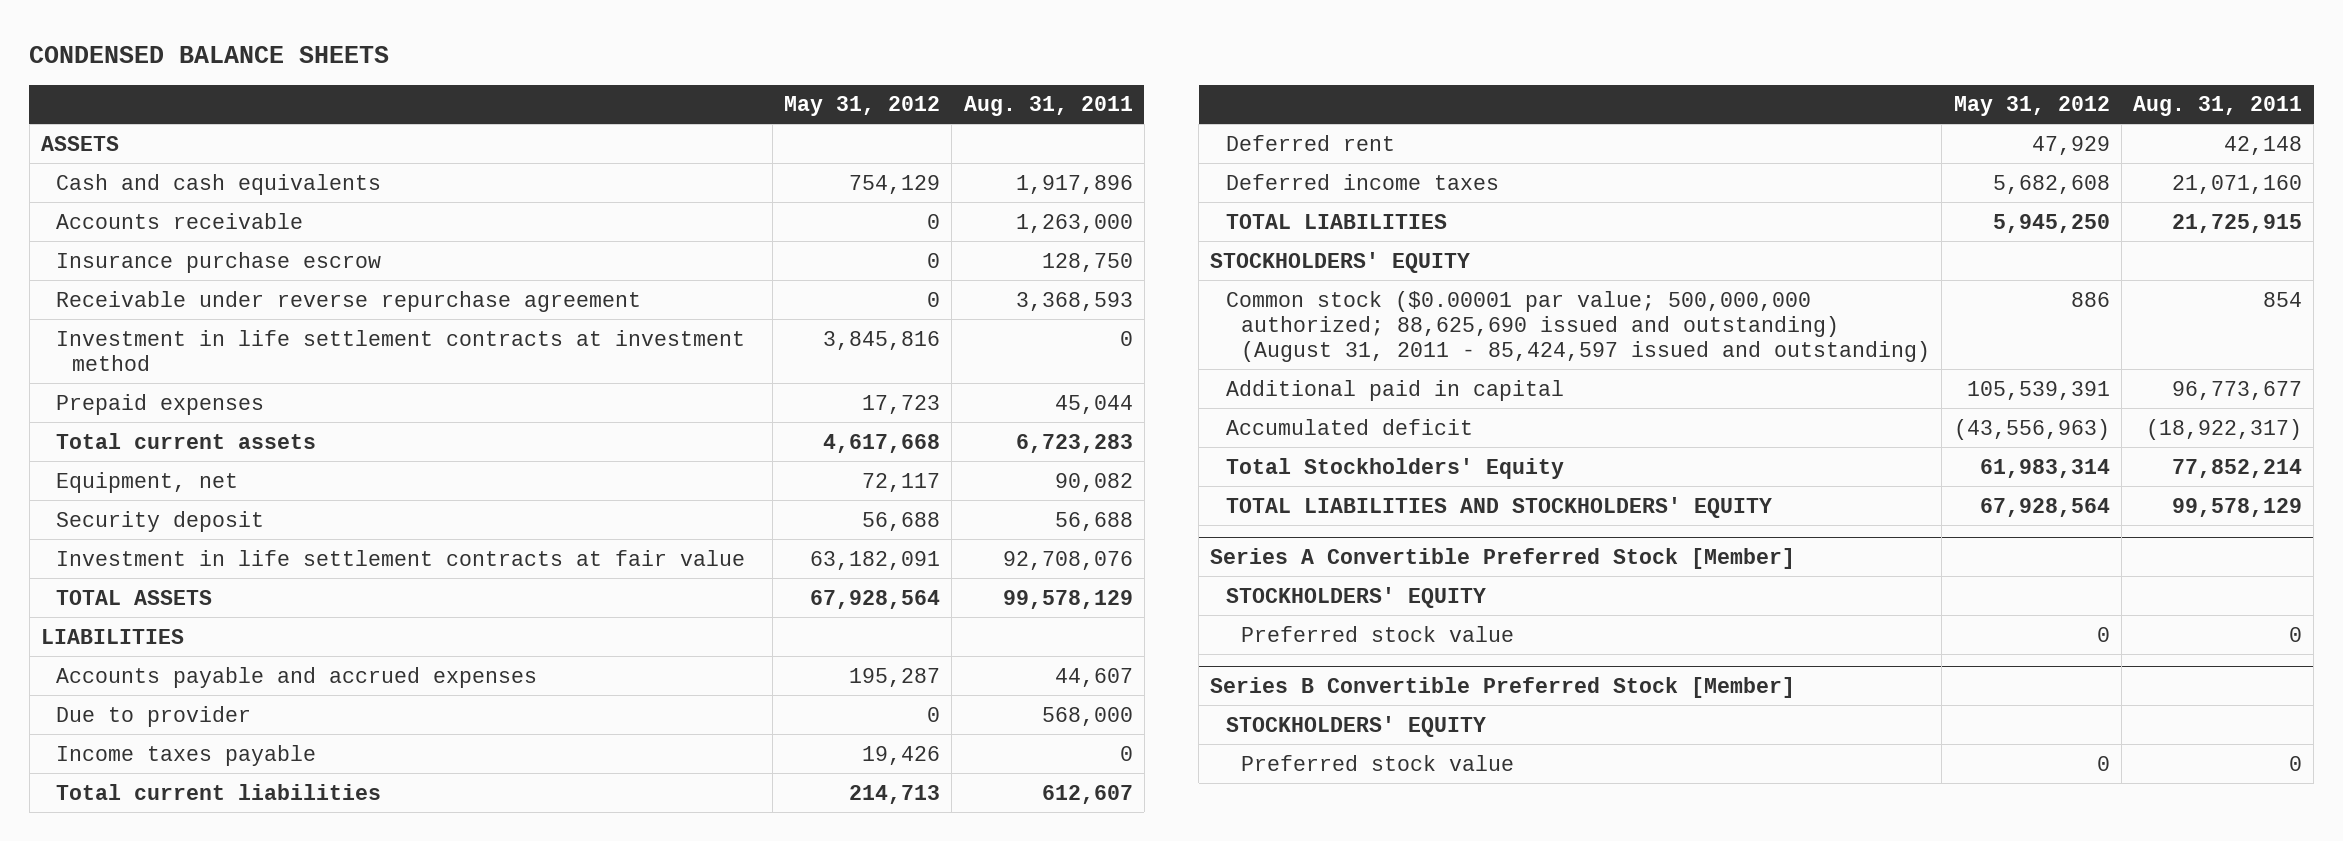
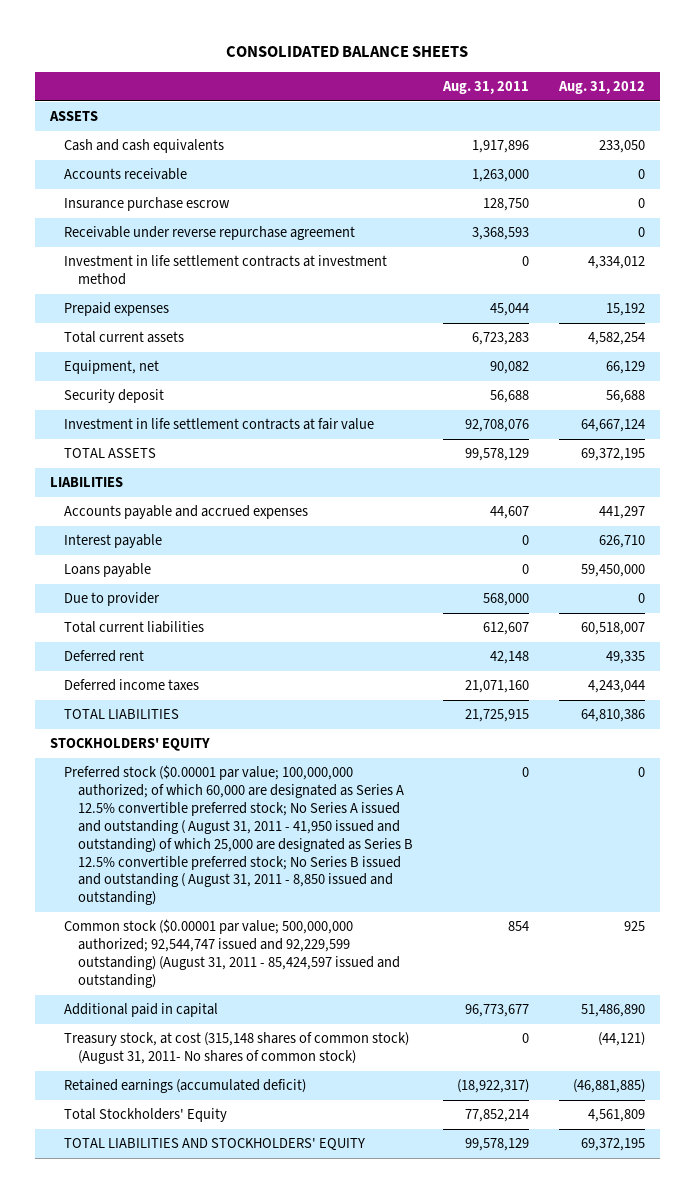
- CONDENSED BALANCE SHEETS
+ CONSOLIDATED BALANCE SHEETS
- | May 31, 2012 | Aug. 31, 2011
+ | Aug. 31, 2011 | Aug. 31, 2012
+ Interest payable | 0 | 626,710
+ Loans payable | 0 | 59,450,000
- Income taxes payable | 19,426 | 0
- Common stock ($0.00001 par value; 500,000,000 authorized; 88,625,690 issued and outstanding) (August 31, 2011 - 85,424,597 issued and outstanding) | 886 | 854
+ Preferred stock ($0.00001 par value; 100,000,000 authorized; of which 60,000 are designated as Series A 12.5% convertible preferred stock; No Series A issued and outstanding ( August 31, 2011 - 41,950 issued and outstanding) of which 25,000 are designated as Series B 12.5% convertible preferred stock; No Series B issued and outstanding ( August 31, 2011 - 8,850 issued and outstanding) | 0 | 0
+ Common stock ($0.00001 par value; 500,000,000 authorized; 92,544,747 issued and 92,229,599 outstanding) (August 31, 2011 - 85,424,597 issued and outstanding) | 854 | 925
- Accumulated deficit | (43,556,963) | (18,922,317)
+ Treasury stock, at cost (315,148 shares of common stock) (August 31, 2011- No shares of common stock) | 0 | (44,121)
+ Retained earnings (accumulated deficit) | (18,922,317) | (46,881,885)
- Series A Convertible Preferred Stock [Member]
- STOCKHOLDERS' EQUITY
- Preferred stock value | 0 | 0
- Series B Convertible Preferred Stock [Member]
- STOCKHOLDERS' EQUITY
- Preferred stock value | 0 | 0

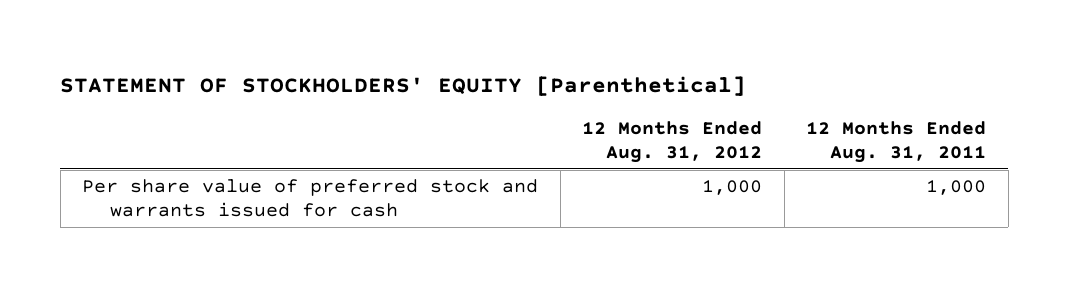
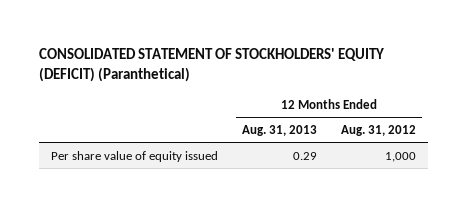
- STATEMENT OF STOCKHOLDERS' EQUITY [Parenthetical]
+ CONSOLIDATED STATEMENT OF STOCKHOLDERS' EQUITY (DEFICIT) (Paranthetical)
- | 12 Months Ended Aug. 31, 2012 | 12 Months Ended Aug. 31, 2011
+ | 12 Months Ended Aug. 31, 2013 | 12 Months Ended Aug. 31, 2012
- Per share value of preferred stock and warrants issued for cash | 1,000 | 1,000
+ Per share value of equity issued | 0.29 | 1,000

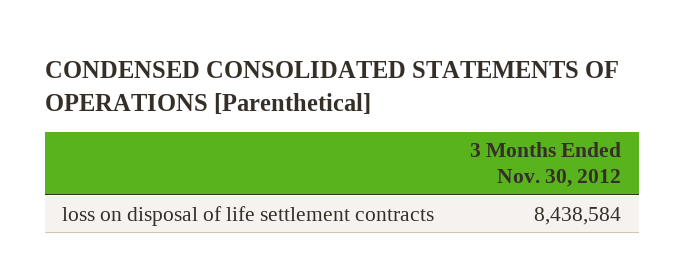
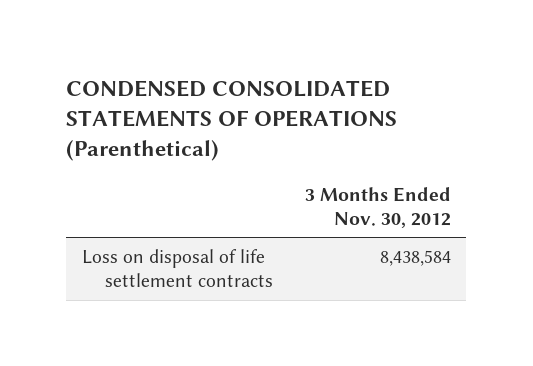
- CONDENSED CONSOLIDATED STATEMENTS OF OPERATIONS [Parenthetical]
+ CONDENSED CONSOLIDATED STATEMENTS OF OPERATIONS (Parenthetical)
- loss on disposal of life settlement contracts | 8,438,584
+ Loss on disposal of life settlement contracts | 8,438,584

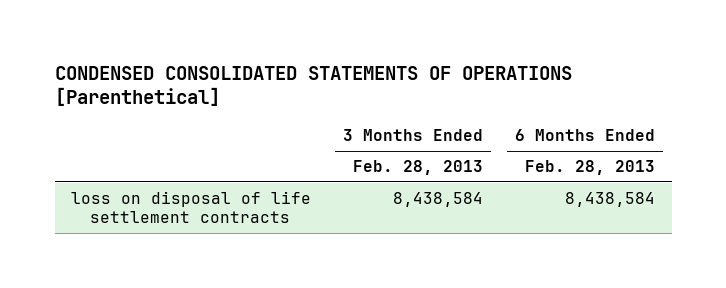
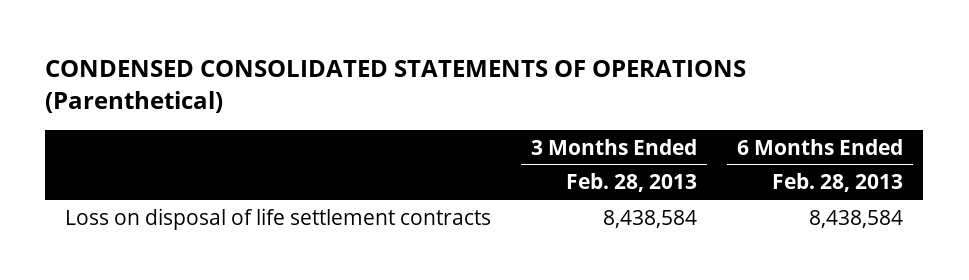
- CONDENSED CONSOLIDATED STATEMENTS OF OPERATIONS [Parenthetical]
+ CONDENSED CONSOLIDATED STATEMENTS OF OPERATIONS (Parenthetical)
- loss on disposal of life settlement contracts | 8,438,584 | 8,438,584
+ Loss on disposal of life settlement contracts | 8,438,584 | 8,438,584

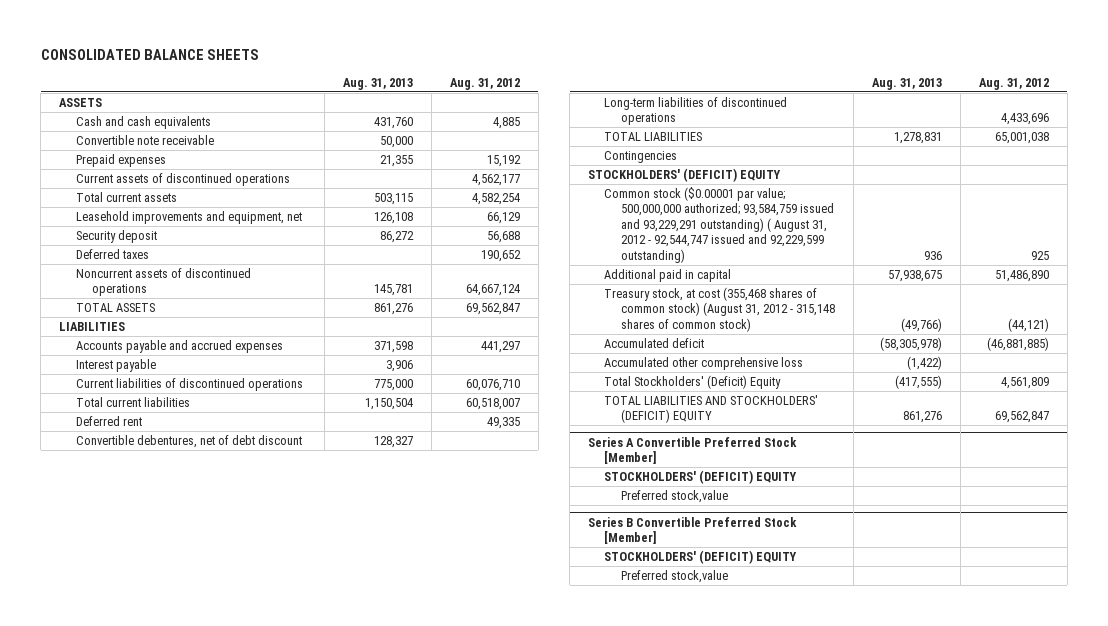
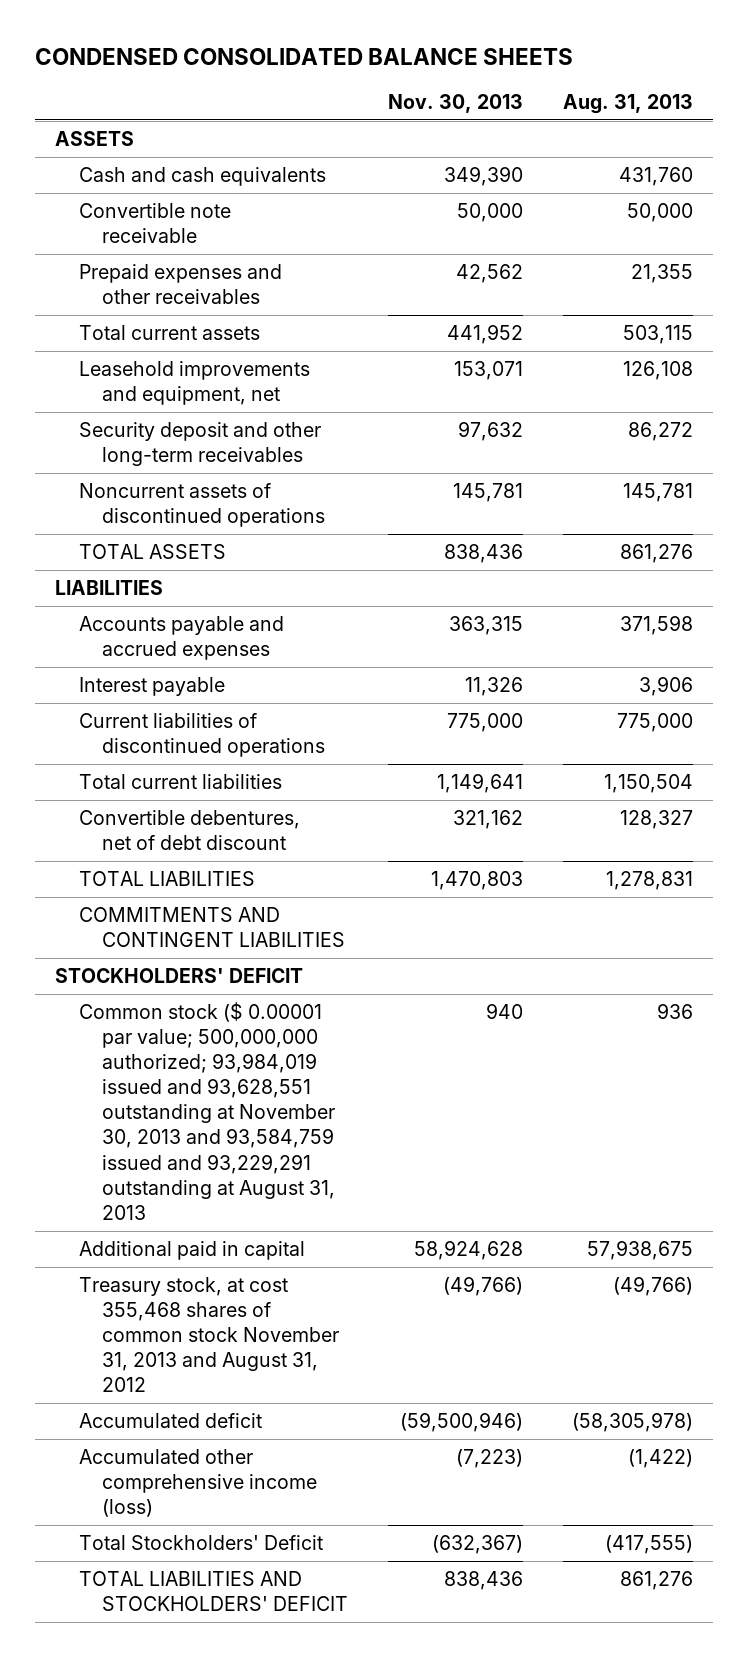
- CONSOLIDATED BALANCE SHEETS
+ CONDENSED CONSOLIDATED BALANCE SHEETS
- | Aug. 31, 2013 | Aug. 31, 2012
+ | Nov. 30, 2013 | Aug. 31, 2013
- Prepaid expenses | 21,355 | 15,192
- Current assets of discontinued operations | | 4,562,177
+ Prepaid expenses and other receivables | 42,562 | 21,355
- Security deposit | 86,272 | 56,688
- Deferred taxes | | 190,652
+ Security deposit and other long-term receivables | 97,632 | 86,272
- Deferred rent | | 49,335
- Long-term liabilities of discontinued operations | | 4,433,696
- Contingencies
- STOCKHOLDERS' (DEFICIT) EQUITY
- Common stock ($0.00001 par value; 500,000,000 authorized; 93,584,759 issued and 93,229,291 outstanding) ( August 31, 2012 - 92,544,747 issued and 92,229,599 outstanding) | 936 | 925
+ COMMITMENTS AND CONTINGENT LIABILITIES
+ STOCKHOLDERS' DEFICIT
+ Common stock ($ 0.00001 par value; 500,000,000 authorized; 93,984,019 issued and 93,628,551 outstanding at November 30, 2013 and 93,584,759 issued and 93,229,291 outstanding at August 31, 2013 | 940 | 936
- Treasury stock, at cost (355,468 shares of common stock) (August 31, 2012 - 315,148 shares of common stock) | (49,766) | (44,121)
+ Treasury stock, at cost 355,468 shares of common stock November 31, 2013 and August 31, 2012 | (49,766) | (49,766)
- Accumulated other comprehensive loss | (1,422) |
- Total Stockholders' (Deficit) Equity | (417,555) | 4,561,809
- TOTAL LIABILITIES AND STOCKHOLDERS' (DEFICIT) EQUITY | 861,276 | 69,562,847
- Series A Convertible Preferred Stock [Member]
- STOCKHOLDERS' (DEFICIT) EQUITY
- Preferred stock,value
- Series B Convertible Preferred Stock [Member]
- STOCKHOLDERS' (DEFICIT) EQUITY
- Preferred stock,value
+ Accumulated other comprehensive income (loss) | (7,223) | (1,422)
+ Total Stockholders' Deficit | (632,367) | (417,555)
+ TOTAL LIABILITIES AND STOCKHOLDERS' DEFICIT | 838,436 | 861,276

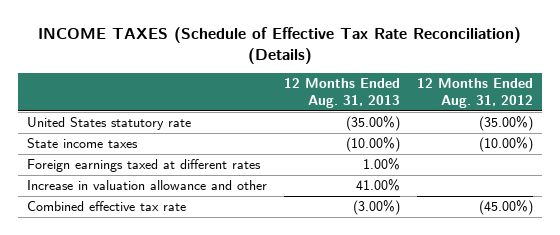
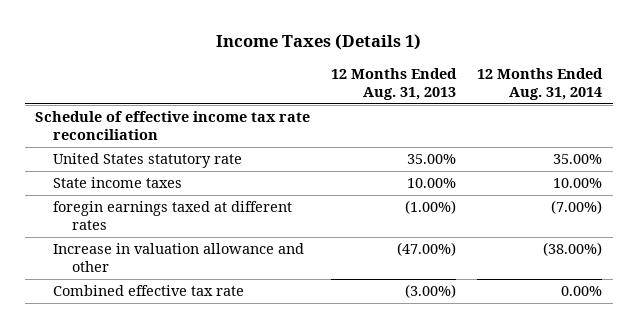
- INCOME TAXES (Schedule of Effective Tax Rate Reconciliation) (Details)
+ Income Taxes (Details 1)
- | 12 Months Ended Aug. 31, 2013 | 12 Months Ended Aug. 31, 2012
+ | 12 Months Ended Aug. 31, 2013 | 12 Months Ended Aug. 31, 2014
- United States statutory rate | (35.00%) | (35.00%)
- State income taxes | (10.00%) | (10.00%)
- Foreign earnings taxed at different rates | 1.00% |
- Increase in valuation allowance and other | 41.00% |
+ Schedule of effective income tax rate reconciliation
+ United States statutory rate | 35.00% | 35.00%
+ State income taxes | 10.00% | 10.00%
+ foregin earnings taxed at different rates | (1.00%) | (7.00%)
+ Increase in valuation allowance and other | (47.00%) | (38.00%)

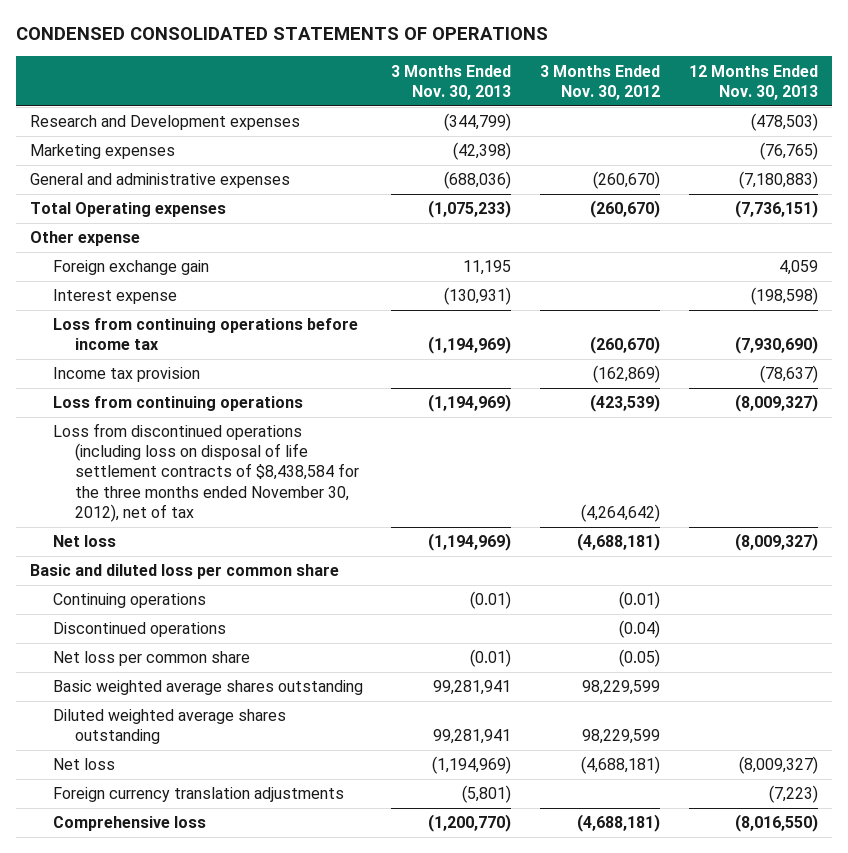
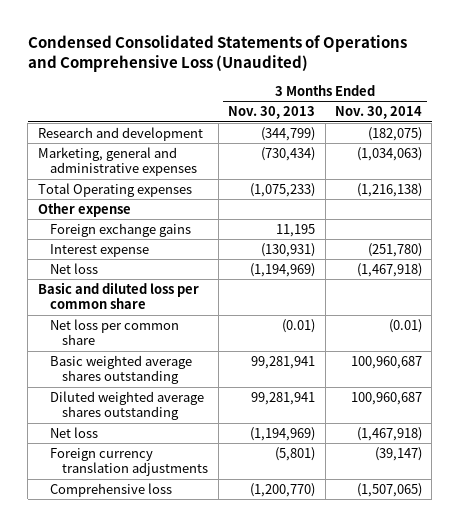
- CONDENSED CONSOLIDATED STATEMENTS OF OPERATIONS
+ Condensed Consolidated Statements of Operations and Comprehensive Loss (Unaudited)
- | 3 Months Ended Nov. 30, 2013 | 3 Months Ended Nov. 30, 2012 | 12 Months Ended Nov. 30, 2013
+ | 3 Months Ended Nov. 30, 2013 | 3 Months Ended Nov. 30, 2014
- Research and Development expenses | (344,799) | | (478,503)
- Marketing expenses | (42,398) | | (76,765)
- General and administrative expenses | (688,036) | (260,670) | (7,180,883)
+ Research and development | (344,799) | (182,075)
+ Marketing, general and administrative expenses | (730,434) | (1,034,063)
- Foreign exchange gain | 11,195 | | 4,059
+ Foreign exchange gains | 11,195 |
- Loss from continuing operations before income tax | (1,194,969) | (260,670) | (7,930,690)
- Income tax provision | | (162,869) | (78,637)
- Loss from continuing operations | (1,194,969) | (423,539) | (8,009,327)
- Loss from discontinued operations (including loss on disposal of life settlement contracts of $8,438,584 for the three months ended November 30, 2012), net of tax | | (4,264,642) |
- Continuing operations | (0.01) | (0.01) |
- Discontinued operations | | (0.04) |

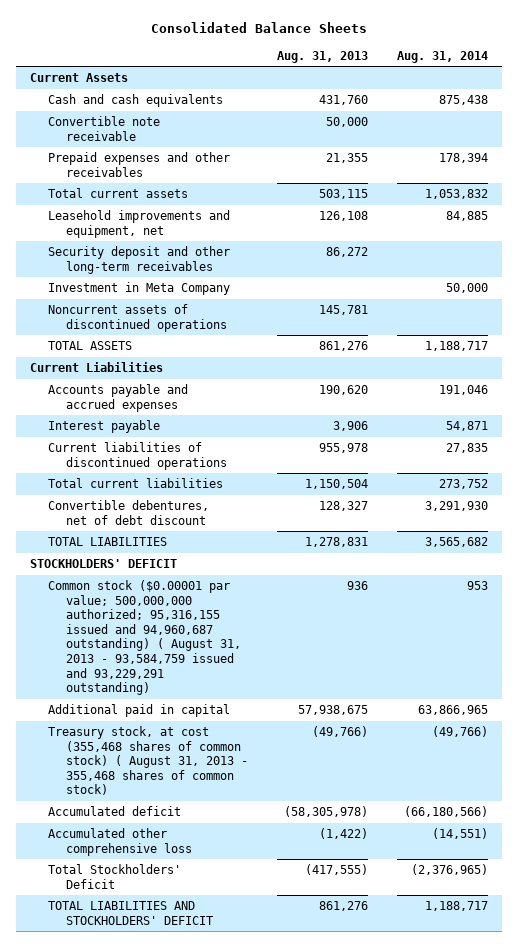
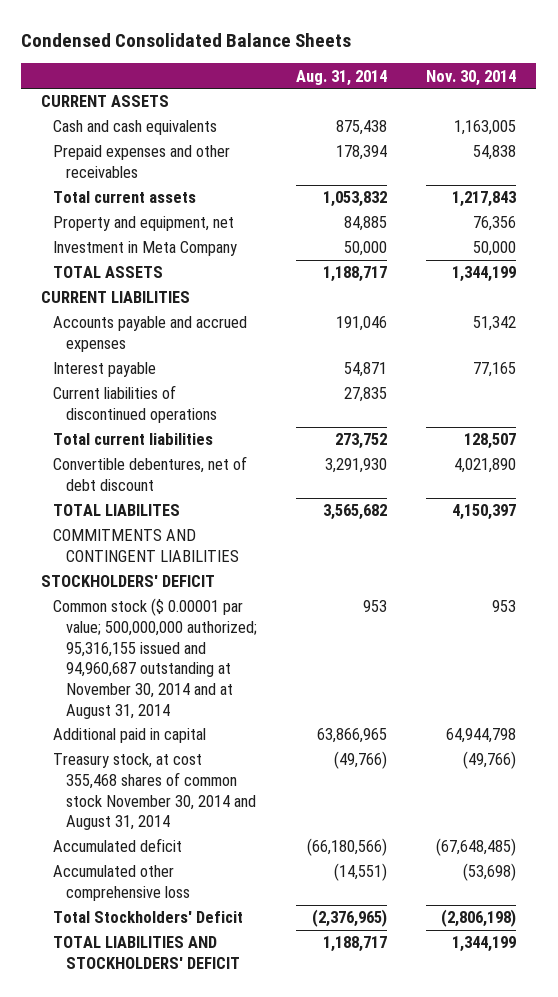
- Consolidated Balance Sheets
+ Condensed Consolidated Balance Sheets
- | Aug. 31, 2013 | Aug. 31, 2014
+ | Aug. 31, 2014 | Nov. 30, 2014
- Current Assets
+ CURRENT ASSETS
- Convertible note receivable | 50,000 |
- Leasehold improvements and equipment, net | 126,108 | 84,885
- Security deposit and other long-term receivables | 86,272 |
+ Property and equipment, net | 84,885 | 76,356
- Noncurrent assets of discontinued operations | 145,781 |
- Current Liabilities
+ CURRENT LIABILITIES
- TOTAL LIABILITIES | 1,278,831 | 3,565,682
+ TOTAL LIABILITES | 3,565,682 | 4,150,397
+ COMMITMENTS AND CONTINGENT LIABILITIES
- Common stock ($0.00001 par value; 500,000,000 authorized; 95,316,155 issued and 94,960,687 outstanding) ( August 31, 2013 - 93,584,759 issued and 93,229,291 outstanding) | 936 | 953
+ Common stock ($ 0.00001 par value; 500,000,000 authorized; 95,316,155 issued and 94,960,687 outstanding at November 30, 2014 and at August 31, 2014 | 953 | 953
- Treasury stock, at cost (355,468 shares of common stock) ( August 31, 2013 - 355,468 shares of common stock) | (49,766) | (49,766)
+ Treasury stock, at cost 355,468 shares of common stock November 30, 2014 and August 31, 2014 | (49,766) | (49,766)

